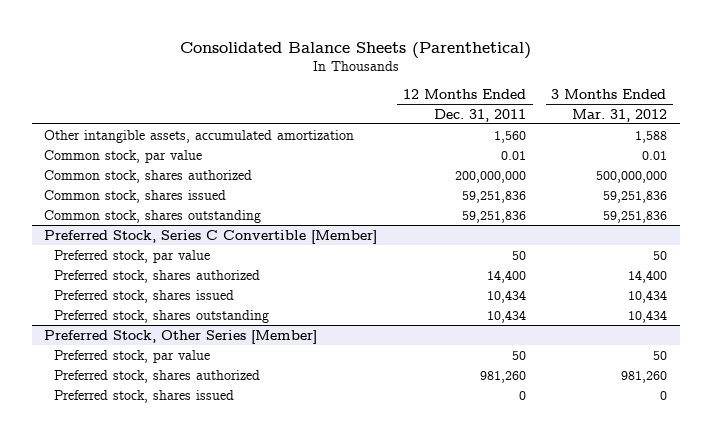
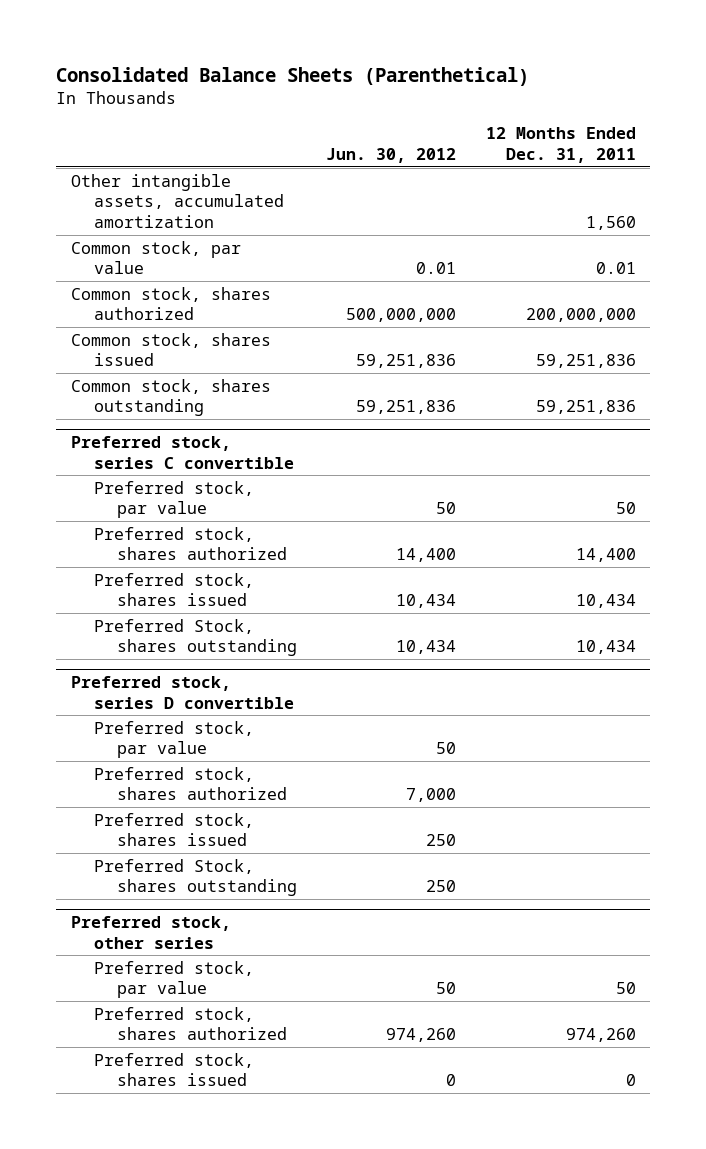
- | 12 Months Ended Dec. 31, 2011 | 3 Months Ended Mar. 31, 2012
+ | Jun. 30, 2012 | 12 Months Ended Dec. 31, 2011
- Preferred Stock, Series C Convertible [Member]
+ Preferred stock, series C convertible
- Preferred stock, shares outstanding | 10,434 | 10,434
- Preferred Stock, Other Series [Member]
+ Preferred Stock, shares outstanding | 10,434 | 10,434
+ Preferred stock, series D convertible
+ Preferred stock, par value | 50 |
+ Preferred stock, shares authorized | 7,000 |
+ Preferred stock, shares issued | 250 |
+ Preferred Stock, shares outstanding | 250 |
+ Preferred stock, other series
- Preferred stock, shares authorized | 981,260 | 981,260
+ Preferred stock, shares authorized | 974,260 | 974,260

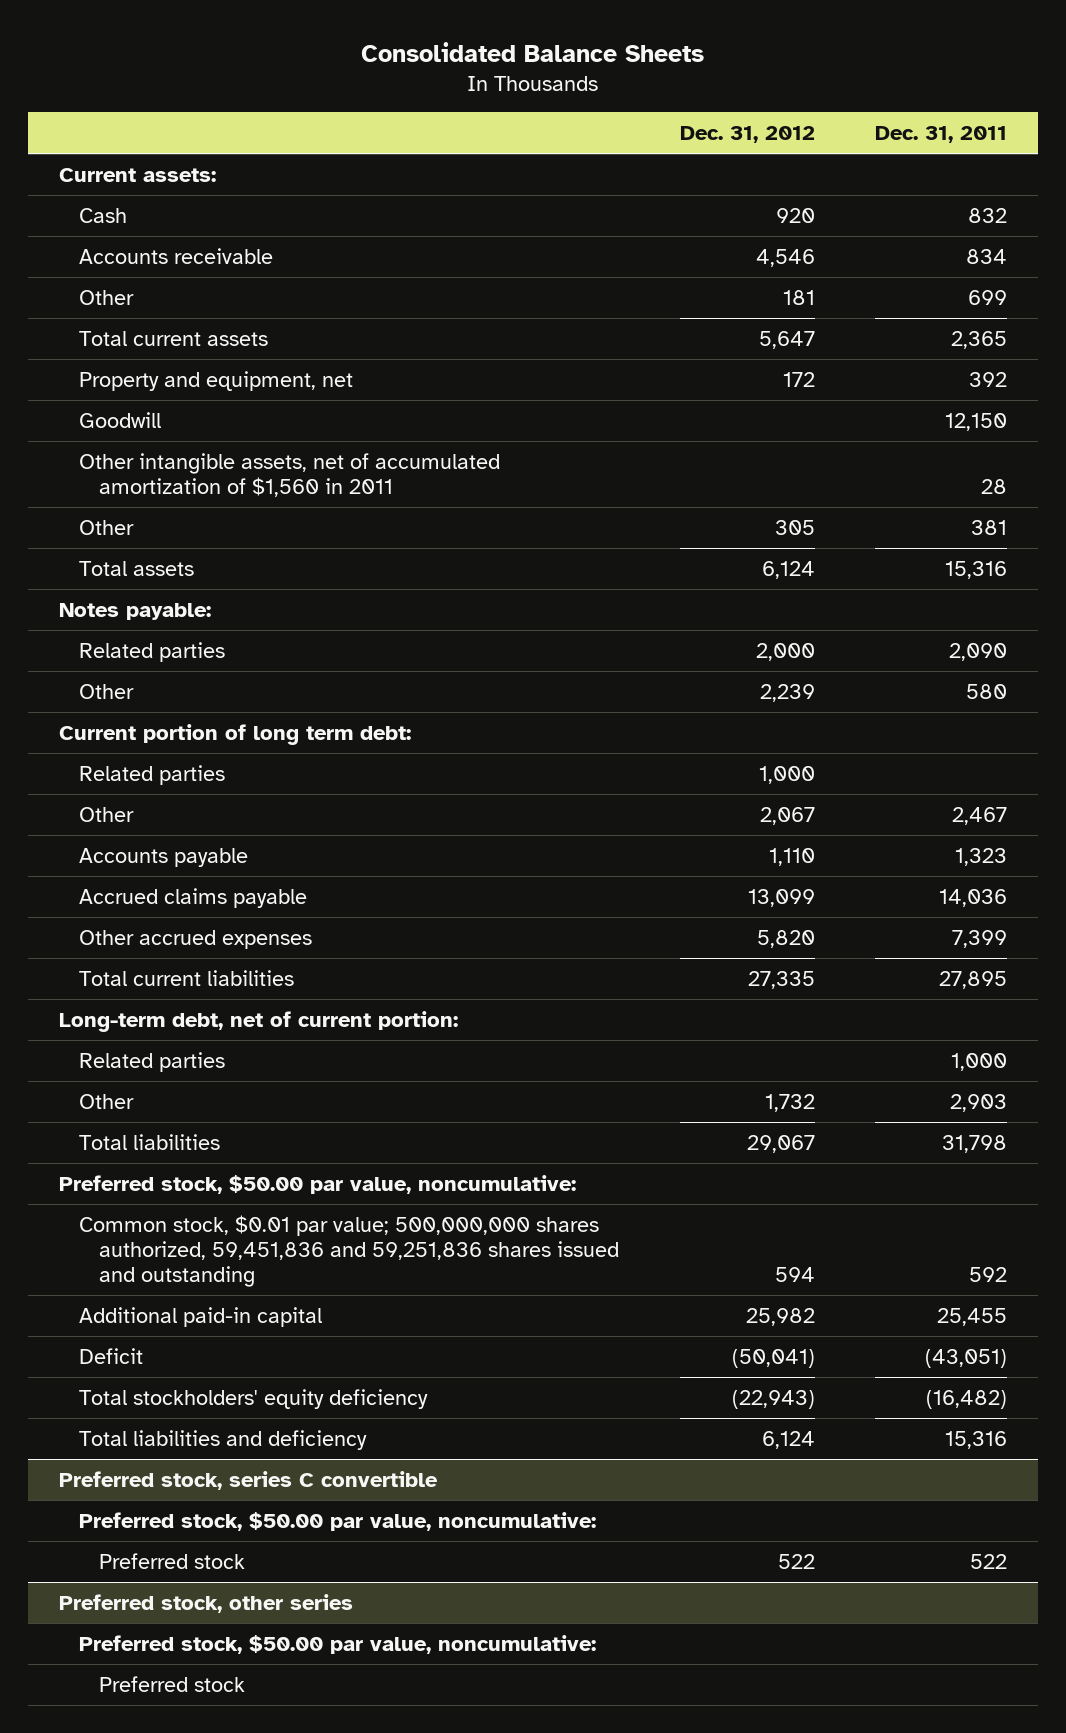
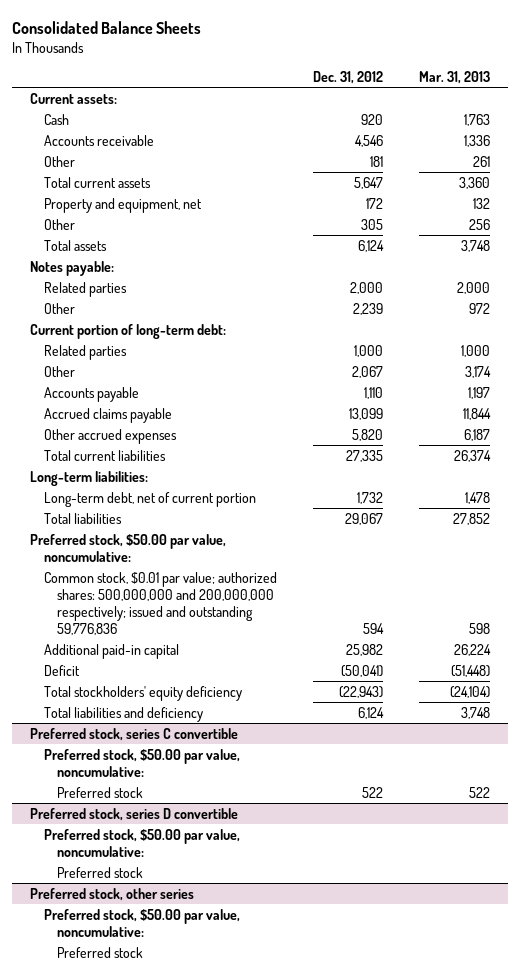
- | Dec. 31, 2012 | Dec. 31, 2011
+ | Dec. 31, 2012 | Mar. 31, 2013
- Goodwill | | 12,150
- Other intangible assets, net of accumulated amortization of $1,560 in 2011 | | 28
- Current portion of long term debt:
+ Current portion of long-term debt:
- Long-term debt, net of current portion:
- Related parties | | 1,000
- Other | 1,732 | 2,903
+ Long-term liabilities:
+ Long-term debt, net of current portion | 1,732 | 1,478
- Common stock, $0.01 par value; 500,000,000 shares authorized, 59,451,836 and 59,251,836 shares issued and outstanding | 594 | 592
+ Common stock, $0.01 par value; authorized shares: 500,000,000 and 200,000,000 respectively; issued and outstanding 59,776,836 | 594 | 598
+ Preferred stock, series D convertible
+ Preferred stock, $50.00 par value, noncumulative:
+ Preferred stock

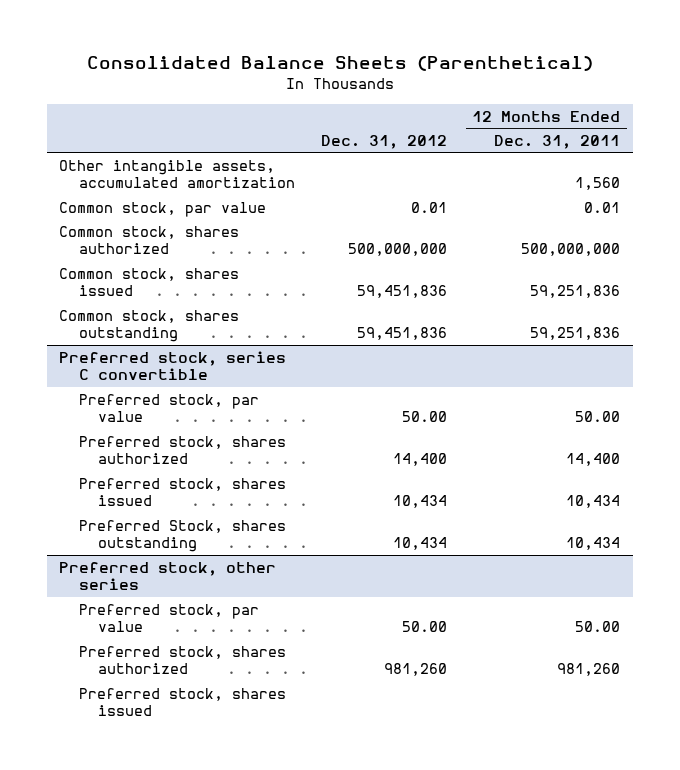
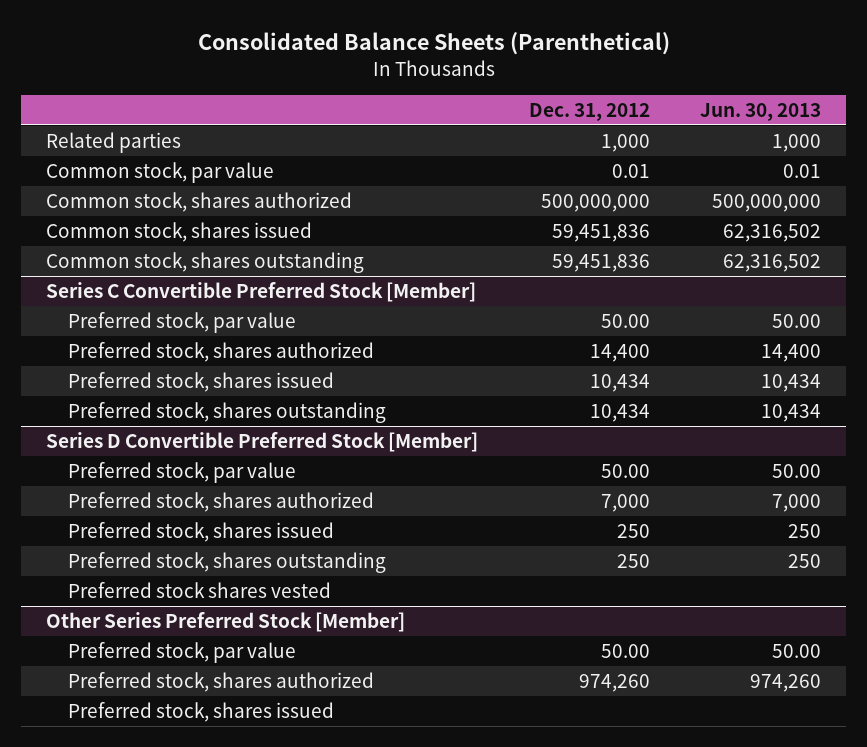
- | Dec. 31, 2012 | 12 Months Ended Dec. 31, 2011
+ | Dec. 31, 2012 | Jun. 30, 2013
- Other intangible assets, accumulated amortization | | 1,560
+ Related parties | 1,000 | 1,000
- Preferred stock, series C convertible
+ Series C Convertible Preferred Stock [Member]
- Preferred Stock, shares outstanding | 10,434 | 10,434
- Preferred stock, other series
+ Preferred stock, shares outstanding | 10,434 | 10,434
+ Series D Convertible Preferred Stock [Member]
- Preferred stock, shares authorized | 981,260 | 981,260
+ Preferred stock, shares authorized | 7,000 | 7,000
+ Preferred stock, shares issued | 250 | 250
+ Preferred stock, shares outstanding | 250 | 250
+ Preferred stock shares vested
+ Other Series Preferred Stock [Member]
+ Preferred stock, par value | 50.00 | 50.00
+ Preferred stock, shares authorized | 974,260 | 974,260

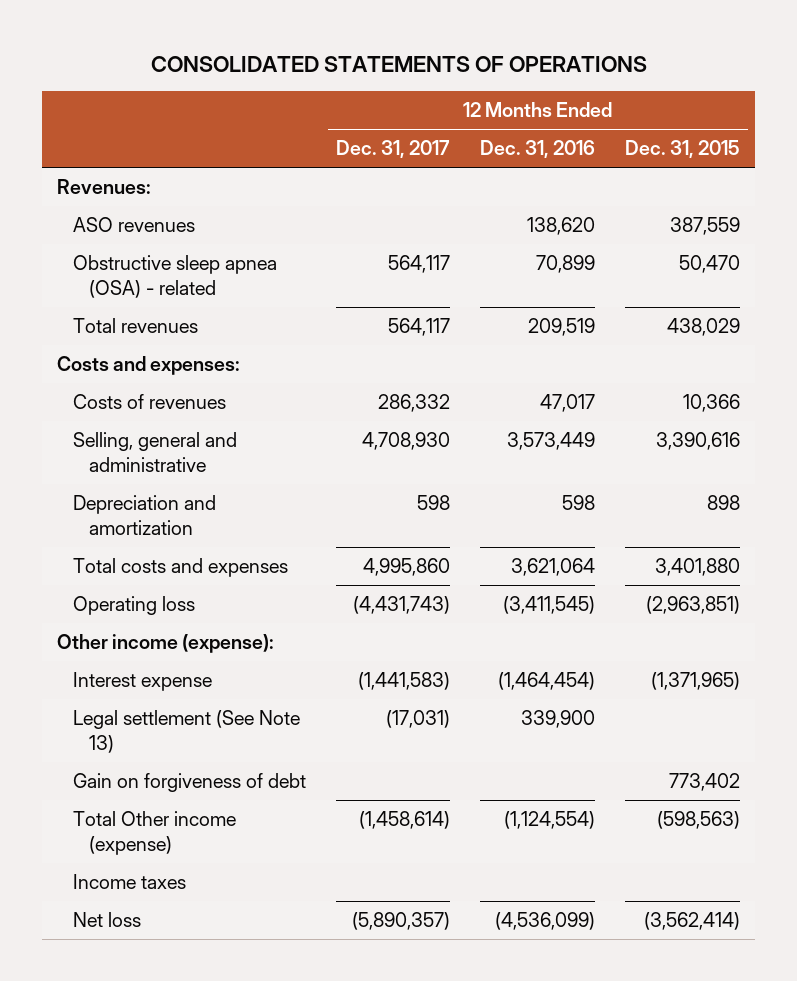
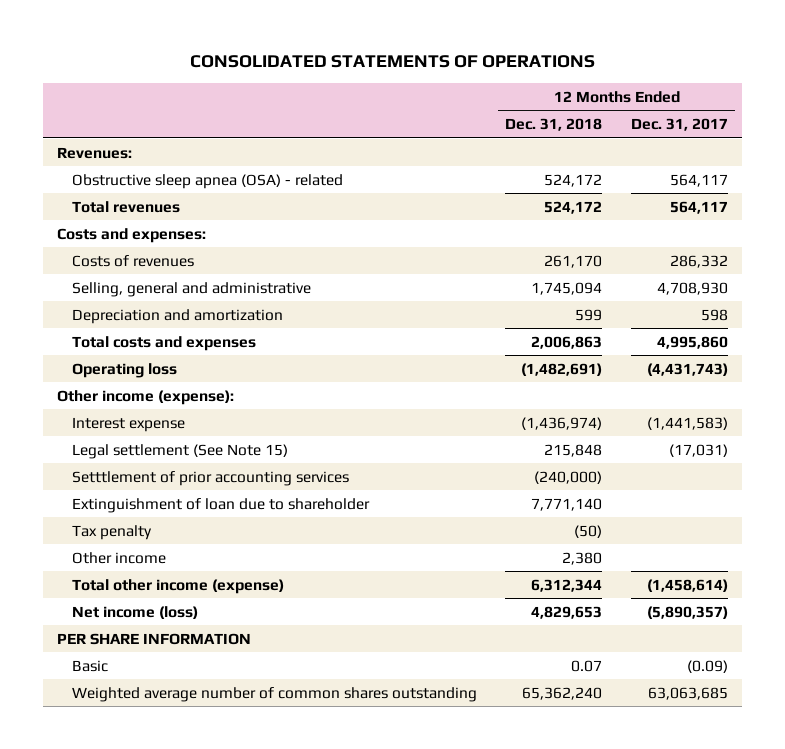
- | 12 Months Ended Dec. 31, 2017 | 12 Months Ended Dec. 31, 2016 | 12 Months Ended Dec. 31, 2015
+ | 12 Months Ended Dec. 31, 2018 | 12 Months Ended Dec. 31, 2017
- ASO revenues | | 138,620 | 387,559
- Legal settlement (See Note 13) | (17,031) | 339,900 |
- Gain on forgiveness of debt | | | 773,402
- Total Other income (expense) | (1,458,614) | (1,124,554) | (598,563)
- Income taxes
- Net loss | (5,890,357) | (4,536,099) | (3,562,414)
+ Legal settlement (See Note 15) | 215,848 | (17,031)
+ Setttlement of prior accounting services | (240,000) |
+ Extinguishment of loan due to shareholder | 7,771,140 |
+ Tax penalty | (50) |
+ Other income | 2,380 |
+ Total other income (expense) | 6,312,344 | (1,458,614)
+ Net income (loss) | 4,829,653 | (5,890,357)
+ PER SHARE INFORMATION
+ Basic | 0.07 | (0.09)
+ Weighted average number of common shares outstanding | 65,362,240 | 63,063,685

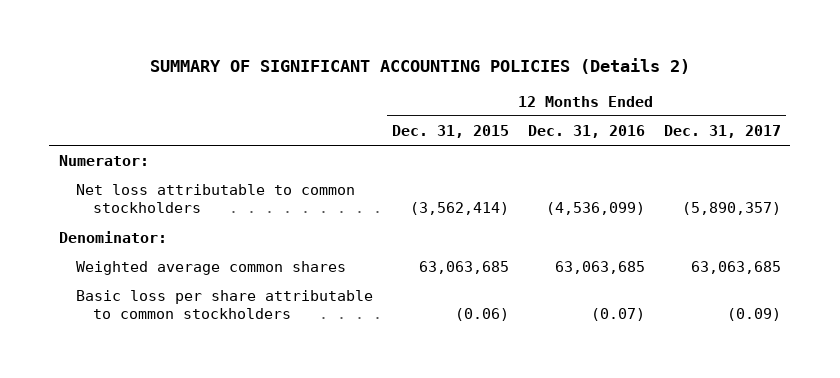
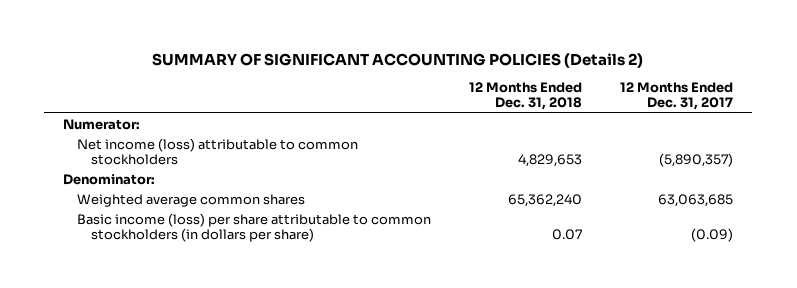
- | 12 Months Ended Dec. 31, 2015 | 12 Months Ended Dec. 31, 2016 | 12 Months Ended Dec. 31, 2017
+ | 12 Months Ended Dec. 31, 2018 | 12 Months Ended Dec. 31, 2017
- Net loss attributable to common stockholders | (3,562,414) | (4,536,099) | (5,890,357)
+ Net income (loss) attributable to common stockholders | 4,829,653 | (5,890,357)
- Basic loss per share attributable to common stockholders | (0.06) | (0.07) | (0.09)
+ Basic income (loss) per share attributable to common stockholders (in dollars per share) | 0.07 | (0.09)

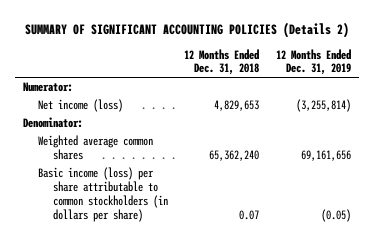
- | 12 Months Ended Dec. 31, 2018 | 12 Months Ended Dec. 31, 2017
+ | 12 Months Ended Dec. 31, 2018 | 12 Months Ended Dec. 31, 2019
- Net income (loss) attributable to common stockholders | 4,829,653 | (5,890,357)
+ Net income (loss) | 4,829,653 | (3,255,814)

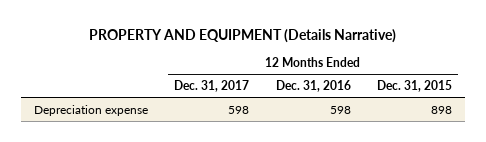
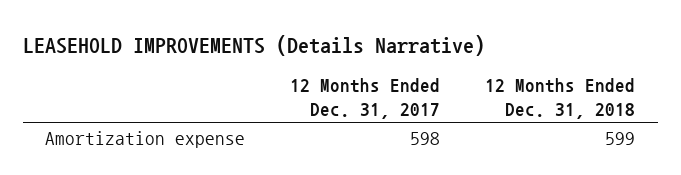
- PROPERTY AND EQUIPMENT (Details Narrative)
+ LEASEHOLD IMPROVEMENTS (Details Narrative)
- | 12 Months Ended Dec. 31, 2017 | 12 Months Ended Dec. 31, 2016 | 12 Months Ended Dec. 31, 2015
+ | 12 Months Ended Dec. 31, 2017 | 12 Months Ended Dec. 31, 2018
- Depreciation expense | 598 | 598 | 898
+ Amortization expense | 598 | 599

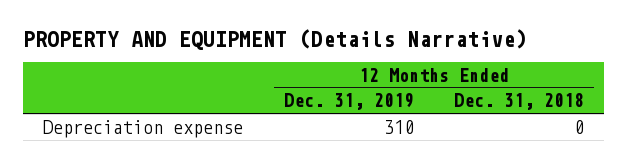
- LEASEHOLD IMPROVEMENTS (Details Narrative)
+ PROPERTY AND EQUIPMENT (Details Narrative)
- | 12 Months Ended Dec. 31, 2017 | 12 Months Ended Dec. 31, 2018
+ | 12 Months Ended Dec. 31, 2019 | 12 Months Ended Dec. 31, 2018
- Amortization expense | 598 | 599
+ Depreciation expense | 310 | 0

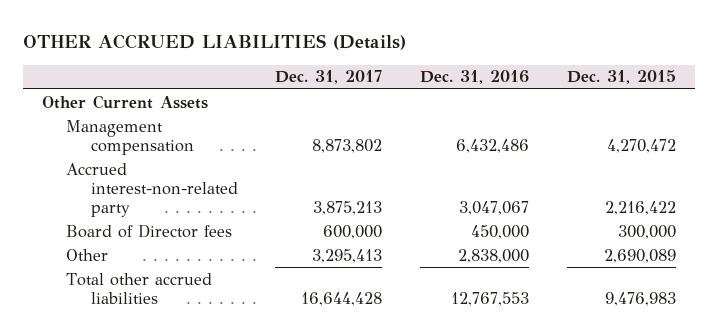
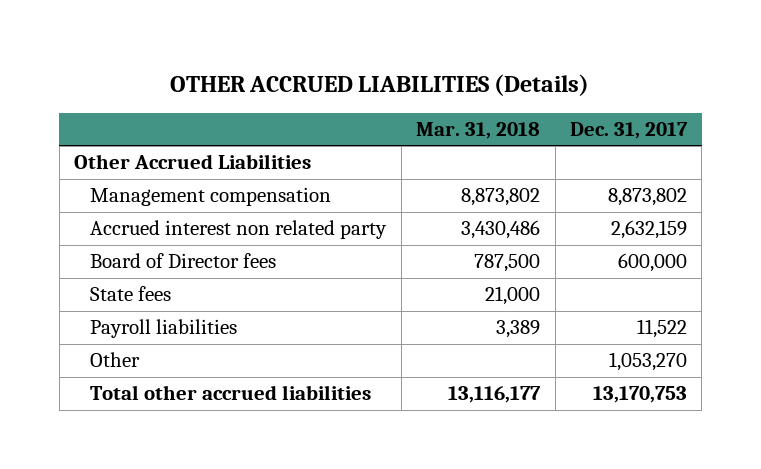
- | Dec. 31, 2017 | Dec. 31, 2016 | Dec. 31, 2015
+ | Mar. 31, 2018 | Dec. 31, 2017
- Other Current Assets
+ Other Accrued Liabilities
- Accrued interest-non-related party | 3,875,213 | 3,047,067 | 2,216,422
+ Accrued interest non related party | 3,430,486 | 2,632,159
- Other | 3,295,413 | 2,838,000 | 2,690,089
- Total other accrued liabilities | 16,644,428 | 12,767,553 | 9,476,983
+ State fees | 21,000 |
+ Payroll liabilities | 3,389 | 11,522
+ Other | | 1,053,270
+ Total other accrued liabilities | 13,116,177 | 13,170,753

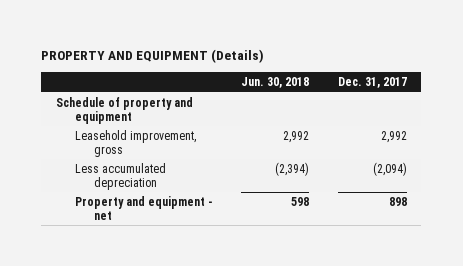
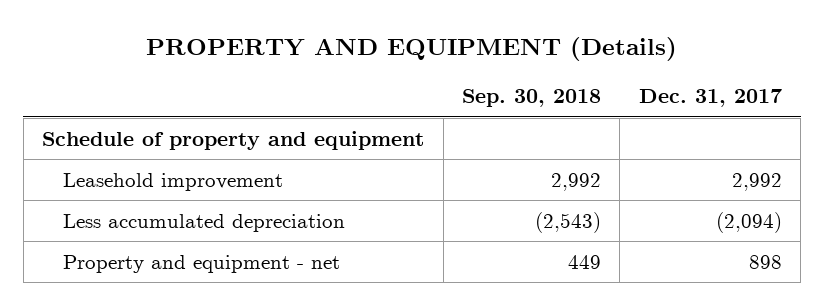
- | Jun. 30, 2018 | Dec. 31, 2017
+ | Sep. 30, 2018 | Dec. 31, 2017
- Leasehold improvement, gross | 2,992 | 2,992
+ Leasehold improvement | 2,992 | 2,992

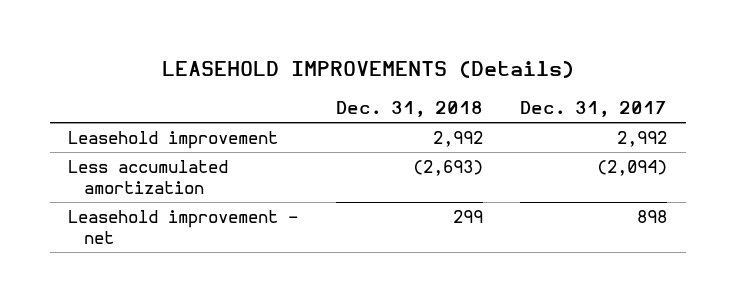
- PROPERTY AND EQUIPMENT (Details)
+ LEASEHOLD IMPROVEMENTS (Details)
- | Sep. 30, 2018 | Dec. 31, 2017
+ | Dec. 31, 2018 | Dec. 31, 2017
- Schedule of property and equipment
- Less accumulated depreciation | (2,543) | (2,094)
- Property and equipment - net | 449 | 898
+ Less accumulated amortization | (2,693) | (2,094)
+ Leasehold improvement - net | 299 | 898

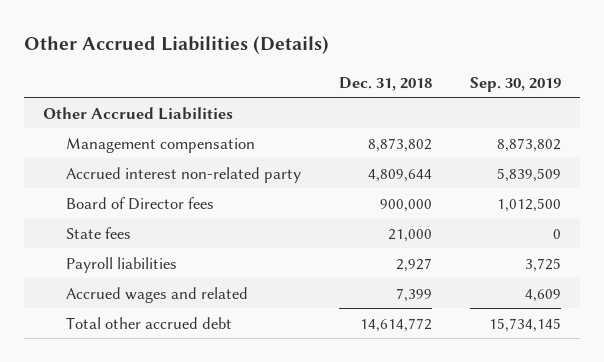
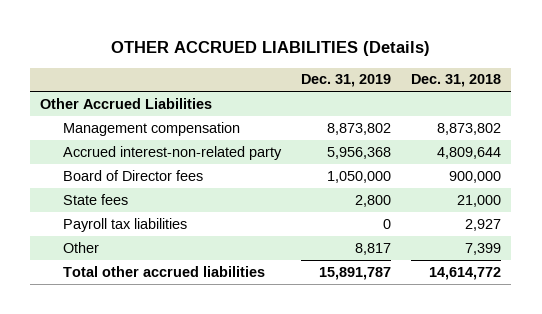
- Other Accrued Liabilities (Details)
+ OTHER ACCRUED LIABILITIES (Details)
- | Dec. 31, 2018 | Sep. 30, 2019
+ | Dec. 31, 2019 | Dec. 31, 2018
- Accrued interest non-related party | 4,809,644 | 5,839,509
+ Accrued interest-non-related party | 5,956,368 | 4,809,644
- Payroll liabilities | 2,927 | 3,725
- Accrued wages and related | 7,399 | 4,609
- Total other accrued debt | 14,614,772 | 15,734,145
+ Payroll tax liabilities | 0 | 2,927
+ Other | 8,817 | 7,399
+ Total other accrued liabilities | 15,891,787 | 14,614,772

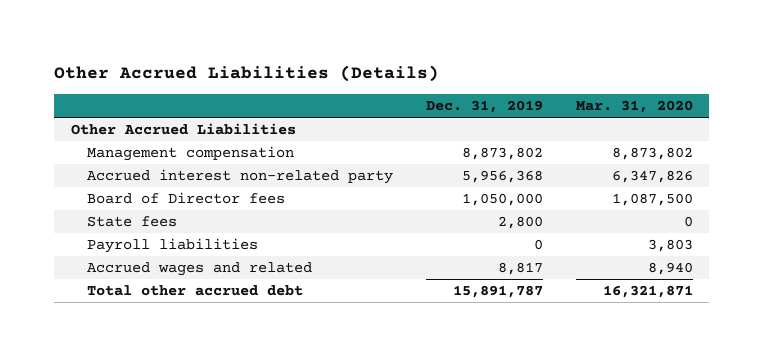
- OTHER ACCRUED LIABILITIES (Details)
+ Other Accrued Liabilities (Details)
- | Dec. 31, 2019 | Dec. 31, 2018
+ | Dec. 31, 2019 | Mar. 31, 2020
- Accrued interest-non-related party | 5,956,368 | 4,809,644
+ Accrued interest non-related party | 5,956,368 | 6,347,826
- Payroll tax liabilities | 0 | 2,927
- Other | 8,817 | 7,399
- Total other accrued liabilities | 15,891,787 | 14,614,772
+ Payroll liabilities | 0 | 3,803
+ Accrued wages and related | 8,817 | 8,940
+ Total other accrued debt | 15,891,787 | 16,321,871

